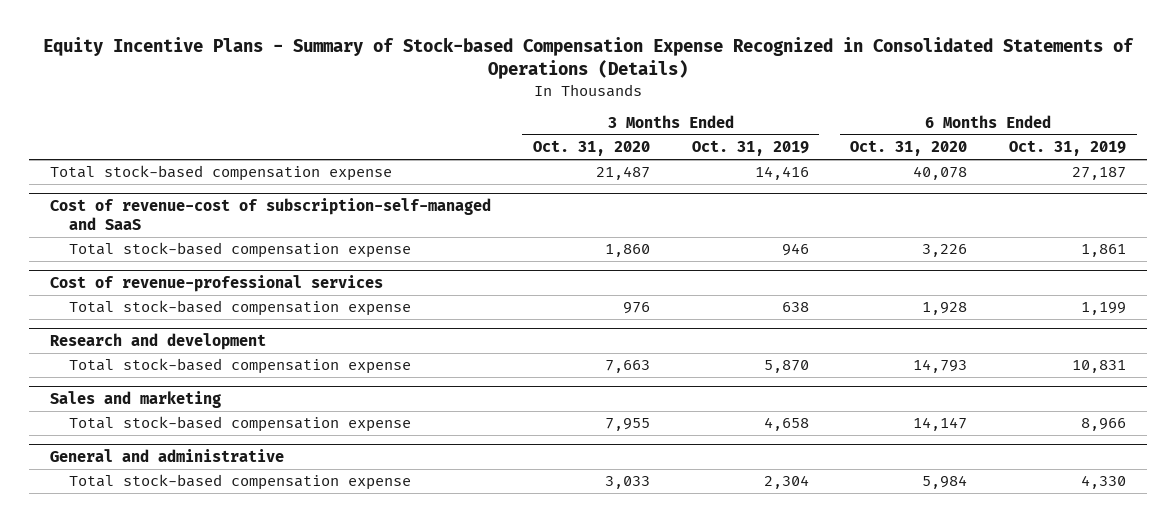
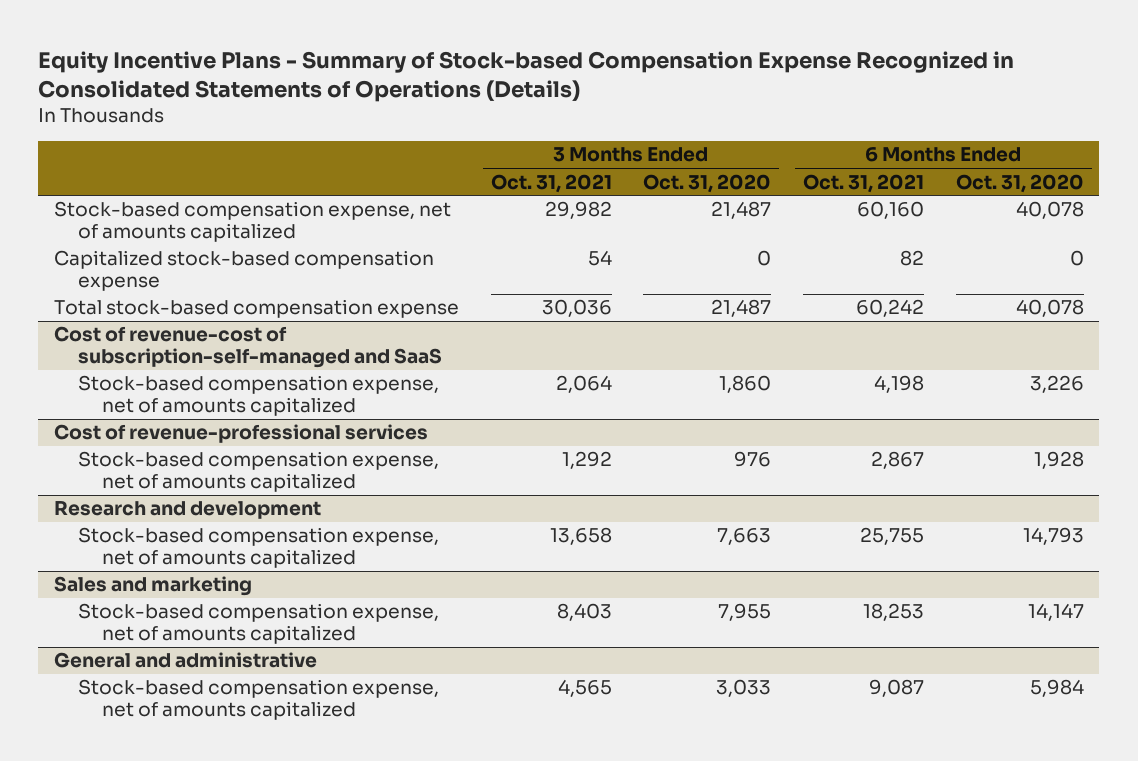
- | 3 Months Ended Oct. 31, 2020 | 3 Months Ended Oct. 31, 2019 | 6 Months Ended Oct. 31, 2020 | 6 Months Ended Oct. 31, 2019
+ | 3 Months Ended Oct. 31, 2021 | 3 Months Ended Oct. 31, 2020 | 6 Months Ended Oct. 31, 2021 | 6 Months Ended Oct. 31, 2020
+ Stock-based compensation expense, net of amounts capitalized | 29,982 | 21,487 | 60,160 | 40,078
+ Capitalized stock-based compensation expense | 54 | 0 | 82 | 0
@ Cost of revenue-cost of subscription-self-managed and SaaS
- Total stock-based compensation expense | 1,860 | 946 | 3,226 | 1,861
+ Stock-based compensation expense, net of amounts capitalized | 2,064 | 1,860 | 4,198 | 3,226
@ Cost of revenue-professional services
- Total stock-based compensation expense | 976 | 638 | 1,928 | 1,199
+ Stock-based compensation expense, net of amounts capitalized | 1,292 | 976 | 2,867 | 1,928
@ Research and development
- Total stock-based compensation expense | 7,663 | 5,870 | 14,793 | 10,831
+ Stock-based compensation expense, net of amounts capitalized | 13,658 | 7,663 | 25,755 | 14,793
@ Sales and marketing
- Total stock-based compensation expense | 7,955 | 4,658 | 14,147 | 8,966
+ Stock-based compensation expense, net of amounts capitalized | 8,403 | 7,955 | 18,253 | 14,147
@ General and administrative
- Total stock-based compensation expense | 3,033 | 2,304 | 5,984 | 4,330
+ Stock-based compensation expense, net of amounts capitalized | 4,565 | 3,033 | 9,087 | 5,984

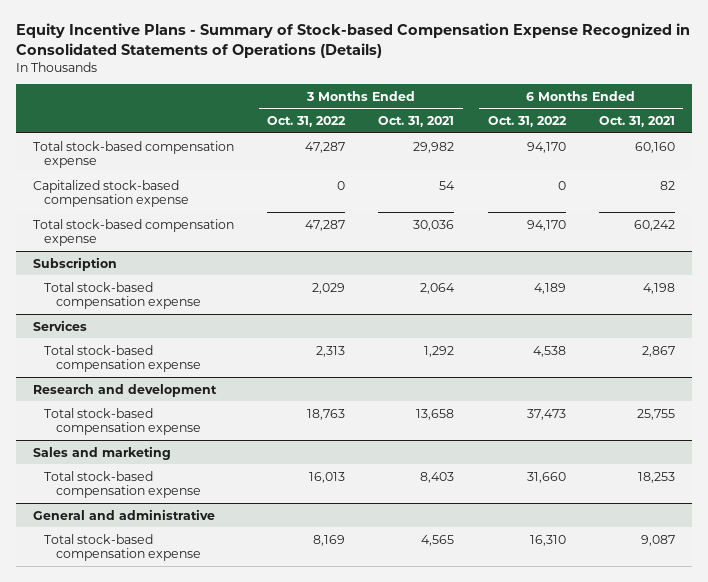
- | 3 Months Ended Oct. 31, 2021 | 3 Months Ended Oct. 31, 2020 | 6 Months Ended Oct. 31, 2021 | 6 Months Ended Oct. 31, 2020
+ | 3 Months Ended Oct. 31, 2022 | 3 Months Ended Oct. 31, 2021 | 6 Months Ended Oct. 31, 2022 | 6 Months Ended Oct. 31, 2021
- Stock-based compensation expense, net of amounts capitalized | 29,982 | 21,487 | 60,160 | 40,078
+ Total stock-based compensation expense | 47,287 | 29,982 | 94,170 | 60,160
- Cost of revenue-cost of subscription-self-managed and SaaS
- Stock-based compensation expense, net of amounts capitalized | 2,064 | 1,860 | 4,198 | 3,226
- Cost of revenue-professional services
- Stock-based compensation expense, net of amounts capitalized | 1,292 | 976 | 2,867 | 1,928
+ Subscription
+ Total stock-based compensation expense | 2,029 | 2,064 | 4,189 | 4,198
+ Services
+ Total stock-based compensation expense | 2,313 | 1,292 | 4,538 | 2,867
@ Research and development
- Stock-based compensation expense, net of amounts capitalized | 13,658 | 7,663 | 25,755 | 14,793
+ Total stock-based compensation expense | 18,763 | 13,658 | 37,473 | 25,755
@ Sales and marketing
- Stock-based compensation expense, net of amounts capitalized | 8,403 | 7,955 | 18,253 | 14,147
+ Total stock-based compensation expense | 16,013 | 8,403 | 31,660 | 18,253
@ General and administrative
- Stock-based compensation expense, net of amounts capitalized | 4,565 | 3,033 | 9,087 | 5,984
+ Total stock-based compensation expense | 8,169 | 4,565 | 16,310 | 9,087

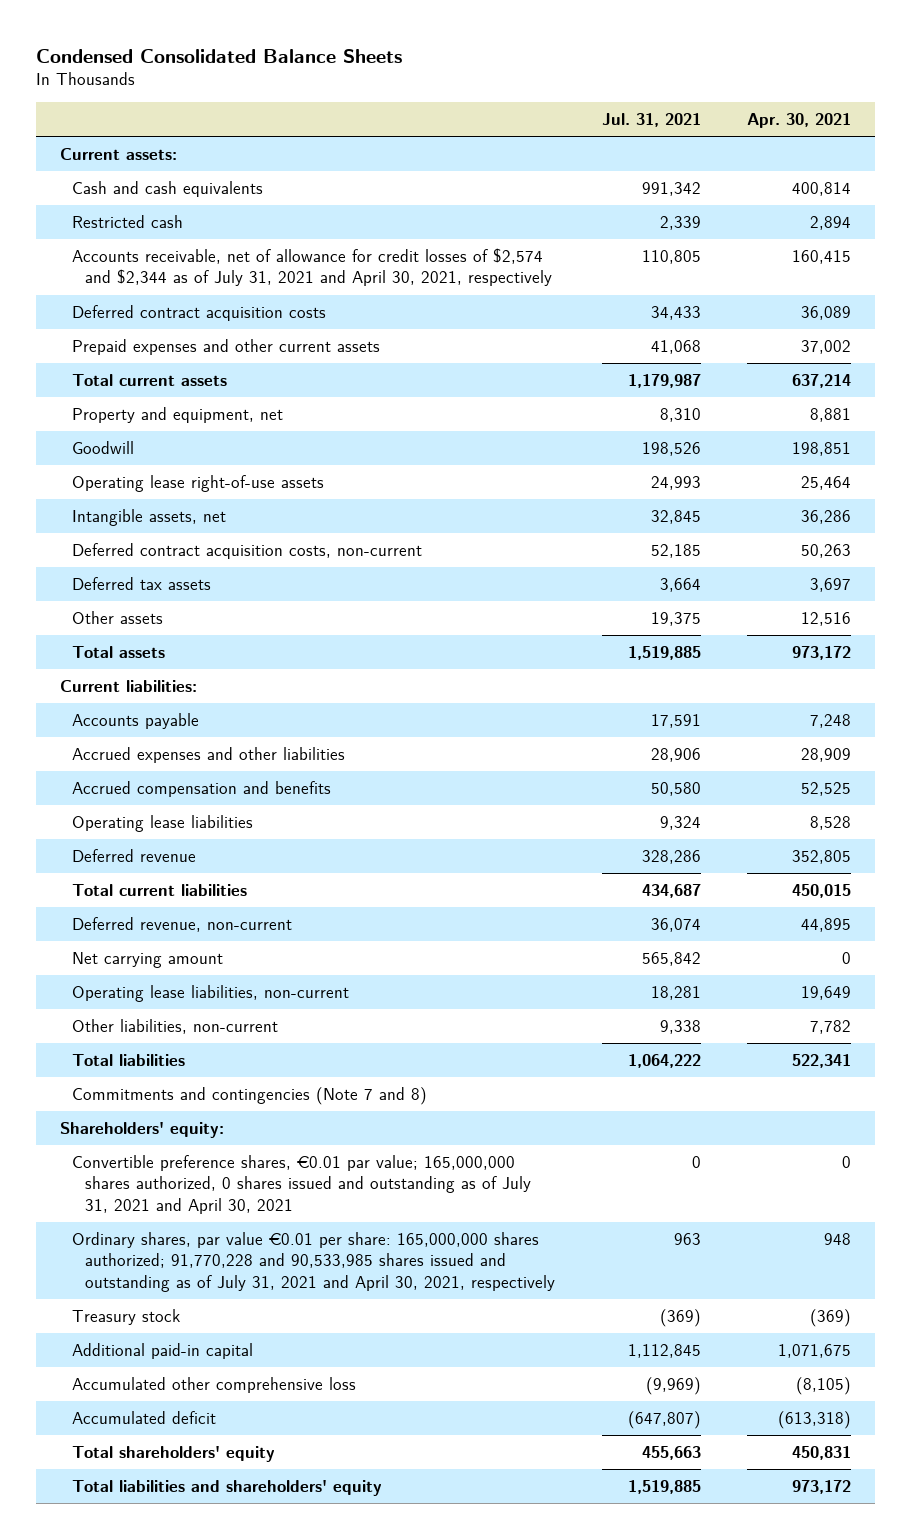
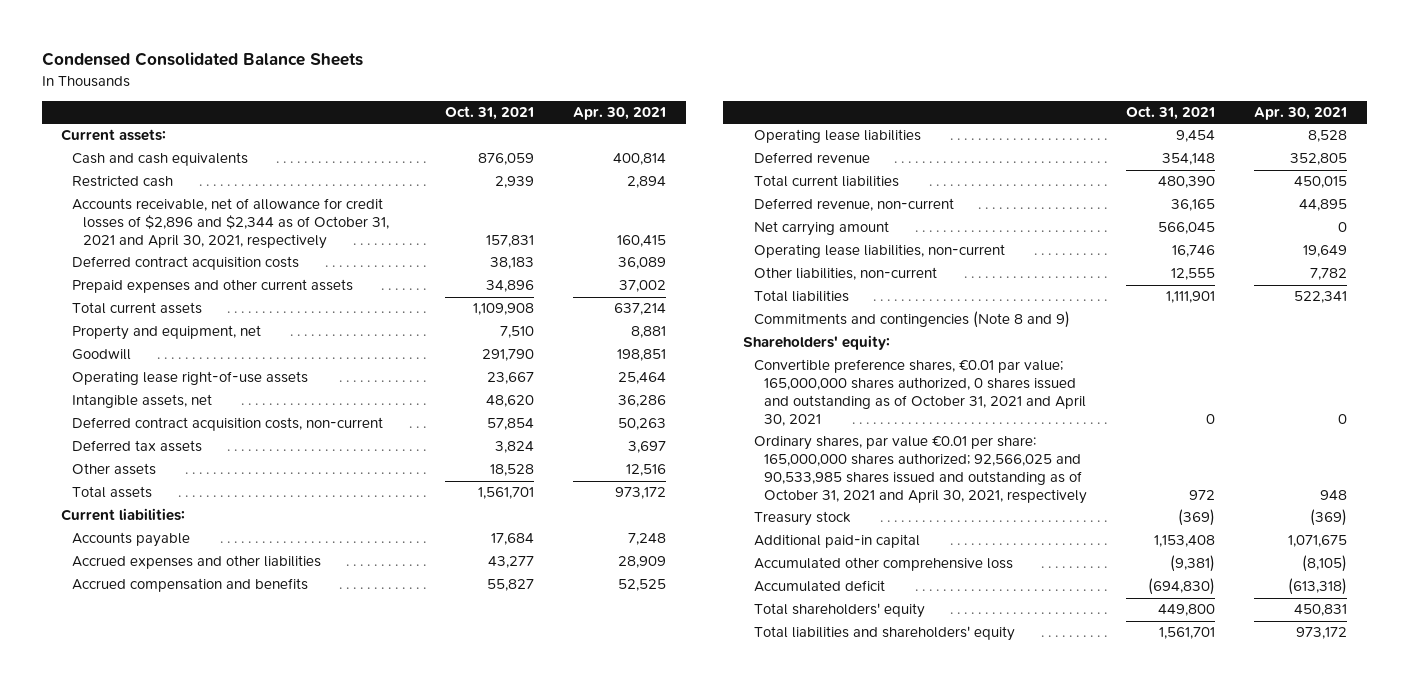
- | Jul. 31, 2021 | Apr. 30, 2021
+ | Oct. 31, 2021 | Apr. 30, 2021
- Accounts receivable, net of allowance for credit losses of $2,574 and $2,344 as of July 31, 2021 and April 30, 2021, respectively | 110,805 | 160,415
+ Accounts receivable, net of allowance for credit losses of $2,896 and $2,344 as of October 31, 2021 and April 30, 2021, respectively | 157,831 | 160,415
- Commitments and contingencies (Note 7 and 8)
+ Commitments and contingencies (Note 8 and 9)
- Convertible preference shares, €0.01 par value; 165,000,000 shares authorized, 0 shares issued and outstanding as of July 31, 2021 and April 30, 2021 | 0 | 0
- Ordinary shares, par value €0.01 per share: 165,000,000 shares authorized; 91,770,228 and 90,533,985 shares issued and outstanding as of July 31, 2021 and April 30, 2021, respectively | 963 | 948
+ Convertible preference shares, €0.01 par value; 165,000,000 shares authorized, 0 shares issued and outstanding as of October 31, 2021 and April 30, 2021 | 0 | 0
+ Ordinary shares, par value €0.01 per share: 165,000,000 shares authorized; 92,566,025 and 90,533,985 shares issued and outstanding as of October 31, 2021 and April 30, 2021, respectively | 972 | 948

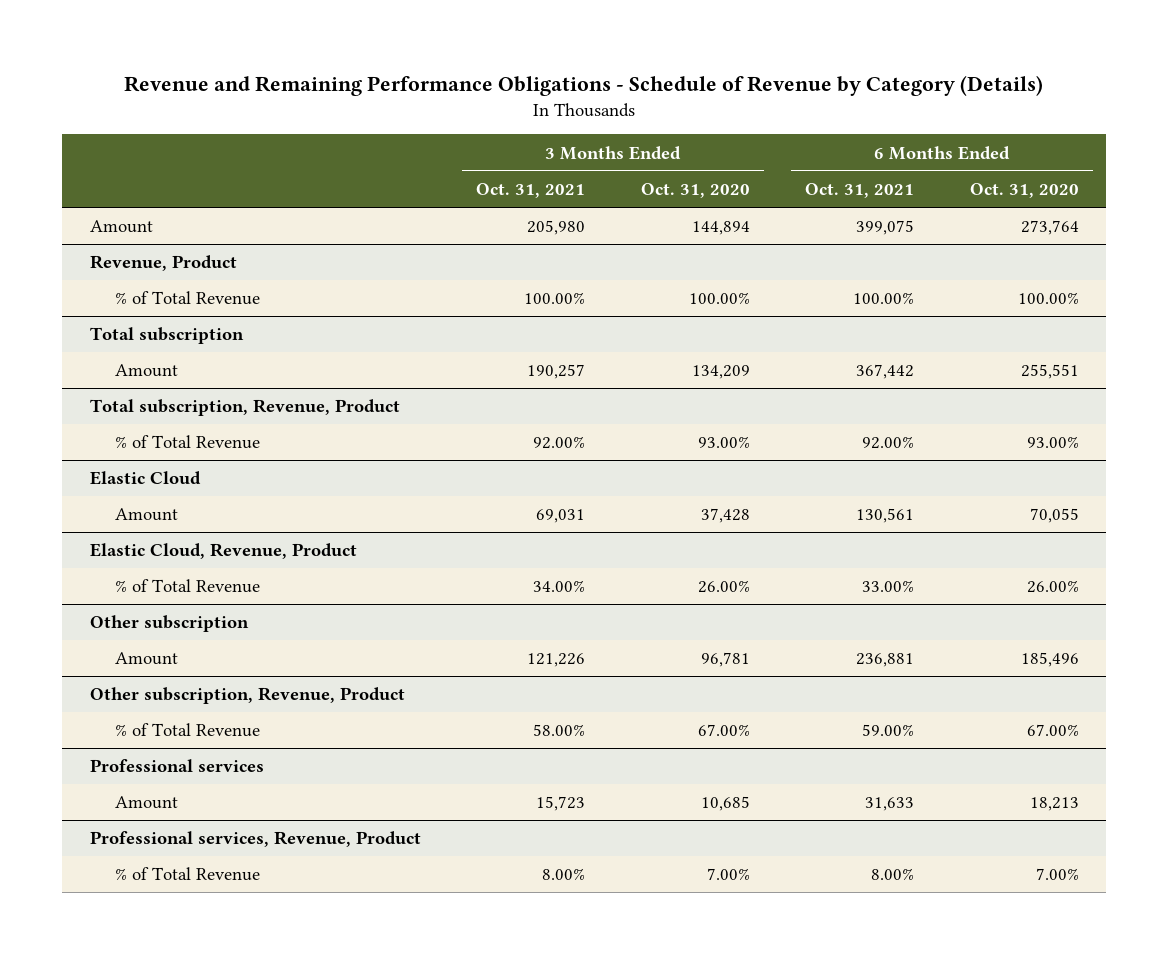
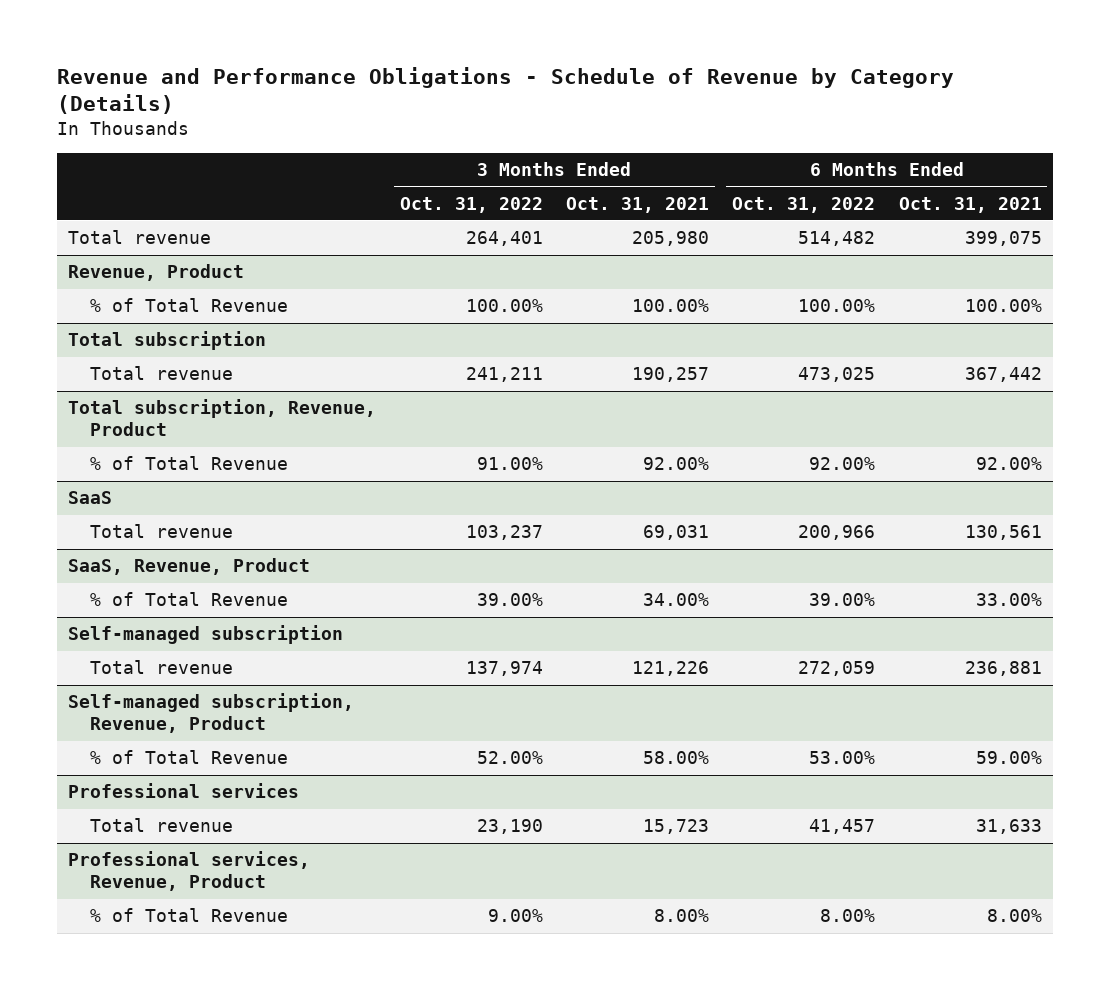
- Revenue and Remaining Performance Obligations - Schedule of Revenue by Category (Details)
+ Revenue and Performance Obligations - Schedule of Revenue by Category (Details)
- | 3 Months Ended Oct. 31, 2021 | 3 Months Ended Oct. 31, 2020 | 6 Months Ended Oct. 31, 2021 | 6 Months Ended Oct. 31, 2020
+ | 3 Months Ended Oct. 31, 2022 | 3 Months Ended Oct. 31, 2021 | 6 Months Ended Oct. 31, 2022 | 6 Months Ended Oct. 31, 2021
- Amount | 205,980 | 144,894 | 399,075 | 273,764
+ Total revenue | 264,401 | 205,980 | 514,482 | 399,075
@ Total subscription
- Amount | 190,257 | 134,209 | 367,442 | 255,551
+ Total revenue | 241,211 | 190,257 | 473,025 | 367,442
- Elastic Cloud
- Amount | 69,031 | 37,428 | 130,561 | 70,055
- Elastic Cloud, Revenue, Product
+ SaaS
+ Total revenue | 103,237 | 69,031 | 200,966 | 130,561
+ SaaS, Revenue, Product
- Other subscription
- Amount | 121,226 | 96,781 | 236,881 | 185,496
- Other subscription, Revenue, Product
+ Self-managed subscription
+ Total revenue | 137,974 | 121,226 | 272,059 | 236,881
+ Self-managed subscription, Revenue, Product
@ Professional services
- Amount | 15,723 | 10,685 | 31,633 | 18,213
+ Total revenue | 23,190 | 15,723 | 41,457 | 31,633

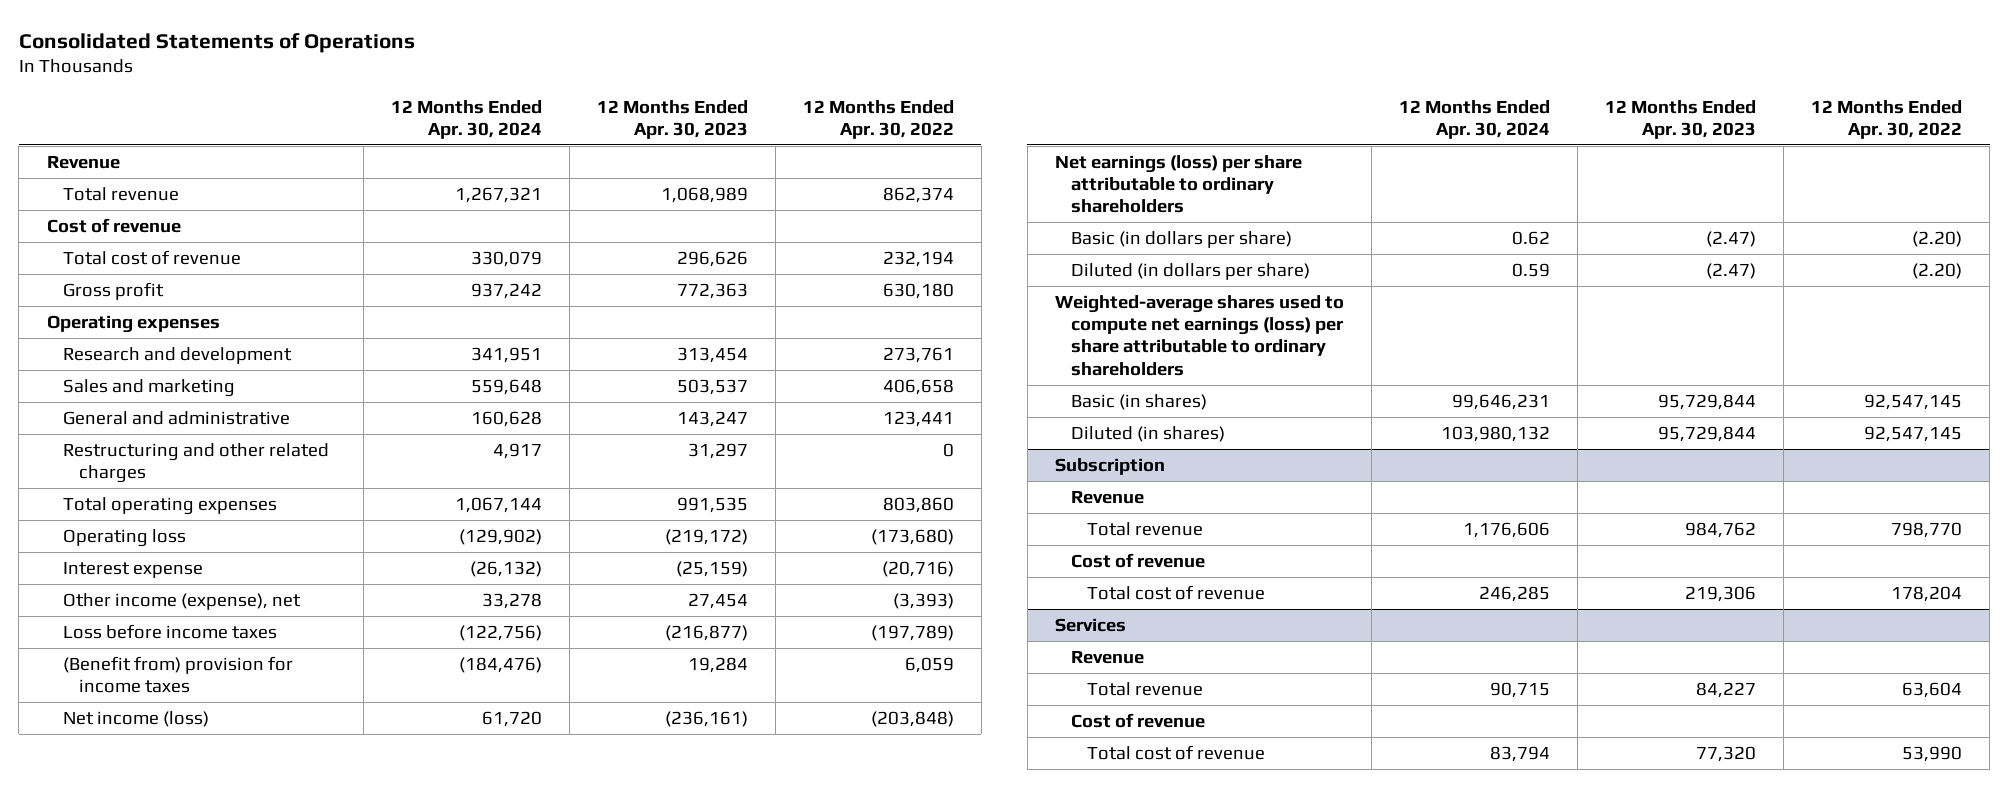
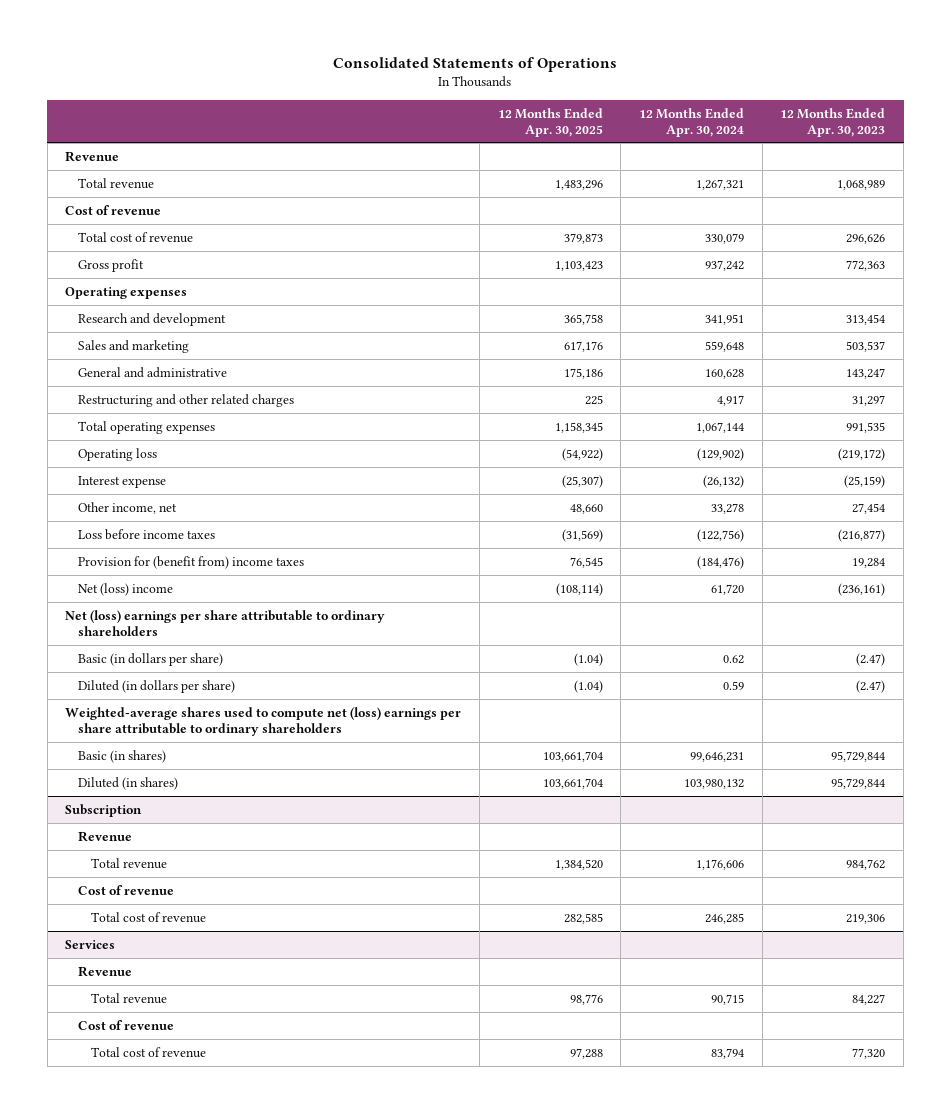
- | 12 Months Ended Apr. 30, 2024 | 12 Months Ended Apr. 30, 2023 | 12 Months Ended Apr. 30, 2022
+ | 12 Months Ended Apr. 30, 2025 | 12 Months Ended Apr. 30, 2024 | 12 Months Ended Apr. 30, 2023
- Other income (expense), net | 33,278 | 27,454 | (3,393)
+ Other income, net | 48,660 | 33,278 | 27,454
- (Benefit from) provision for income taxes | (184,476) | 19,284 | 6,059
- Net income (loss) | 61,720 | (236,161) | (203,848)
- Net earnings (loss) per share attributable to ordinary shareholders
+ Provision for (benefit from) income taxes | 76,545 | (184,476) | 19,284
+ Net (loss) income | (108,114) | 61,720 | (236,161)
+ Net (loss) earnings per share attributable to ordinary shareholders
- Weighted-average shares used to compute net earnings (loss) per share attributable to ordinary shareholders
+ Weighted-average shares used to compute net (loss) earnings per share attributable to ordinary shareholders

